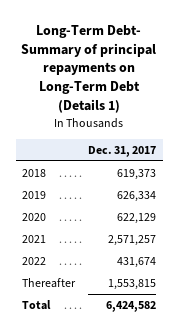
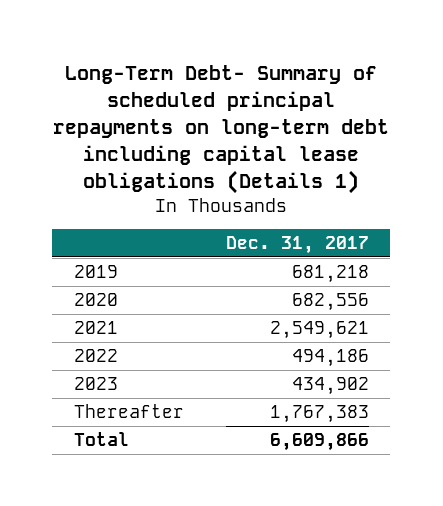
- Long-Term Debt- Summary of principal repayments on Long-Term Debt (Details 1)
+ Long-Term Debt- Summary of scheduled principal repayments on long-term debt including capital lease obligations (Details 1)
- 2018 | 619,373
- 2019 | 626,334
- 2020 | 622,129
- 2021 | 2,571,257
- 2022 | 431,674
- Thereafter | 1,553,815
- Total | 6,424,582
+ 2019 | 681,218
+ 2020 | 682,556
+ 2021 | 2,549,621
+ 2022 | 494,186
+ 2023 | 434,902
+ Thereafter | 1,767,383
+ Total | 6,609,866

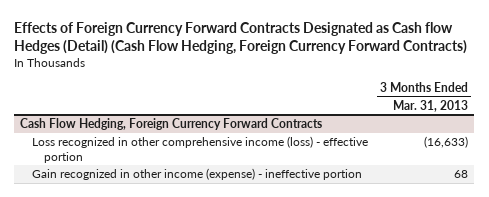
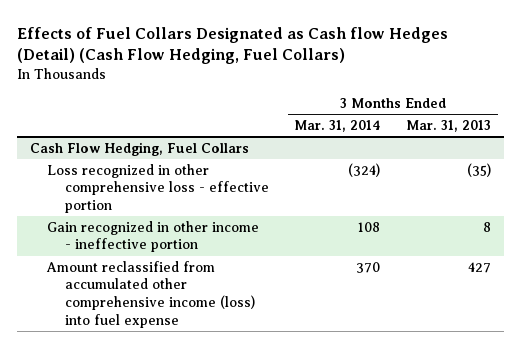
- Effects of Foreign Currency Forward Contracts Designated as Cash flow Hedges (Detail) (Cash Flow Hedging, Foreign Currency Forward Contracts)
+ Effects of Fuel Collars Designated as Cash flow Hedges (Detail) (Cash Flow Hedging, Fuel Collars)
- | 3 Months Ended Mar. 31, 2013
+ | 3 Months Ended Mar. 31, 2014 | 3 Months Ended Mar. 31, 2013
- Cash Flow Hedging, Foreign Currency Forward Contracts
- Loss recognized in other comprehensive income (loss) - effective portion | (16,633)
- Gain recognized in other income (expense) - ineffective portion | 68
+ Cash Flow Hedging, Fuel Collars
+ Loss recognized in other comprehensive loss - effective portion | (324) | (35)
+ Gain recognized in other income - ineffective portion | 108 | 8
+ Amount reclassified from accumulated other comprehensive income (loss) into fuel expense | 370 | 427

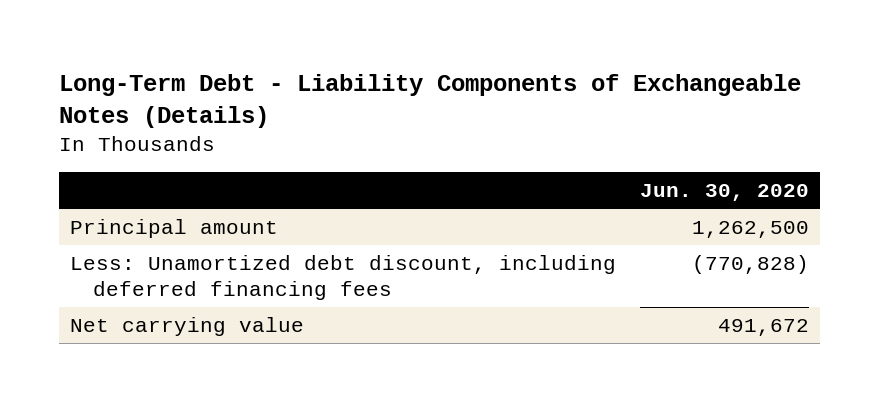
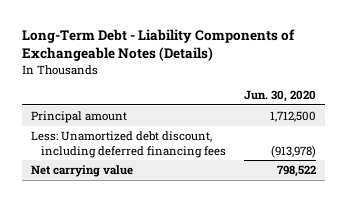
- Principal amount | 1,262,500
- Less: Unamortized debt discount, including deferred financing fees | (770,828)
- Net carrying value | 491,672
+ Principal amount | 1,712,500
+ Less: Unamortized debt discount, including deferred financing fees | (913,978)
+ Net carrying value | 798,522

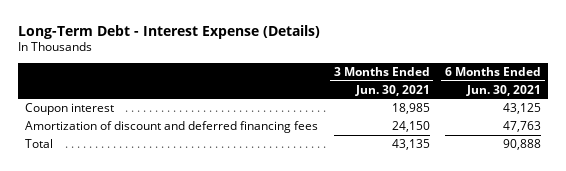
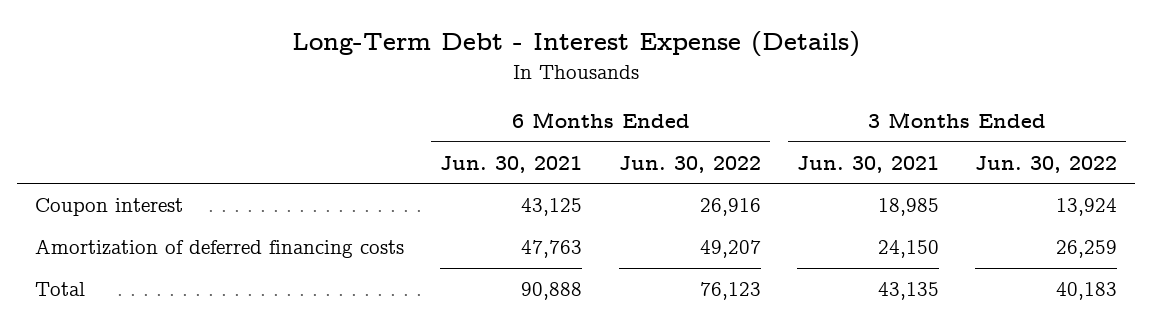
- | 3 Months Ended Jun. 30, 2021 | 6 Months Ended Jun. 30, 2021
+ | 6 Months Ended Jun. 30, 2021 | 6 Months Ended Jun. 30, 2022 | 3 Months Ended Jun. 30, 2021 | 3 Months Ended Jun. 30, 2022
- Amortization of discount and deferred financing fees | 24,150 | 47,763
+ Amortization of deferred financing costs | 47,763 | 49,207 | 24,150 | 26,259

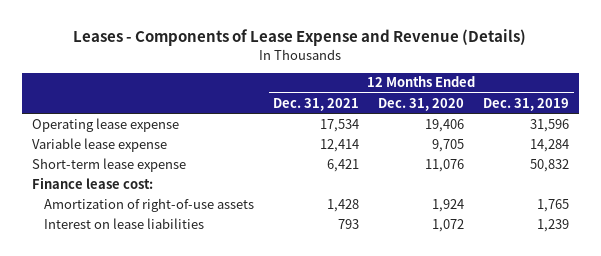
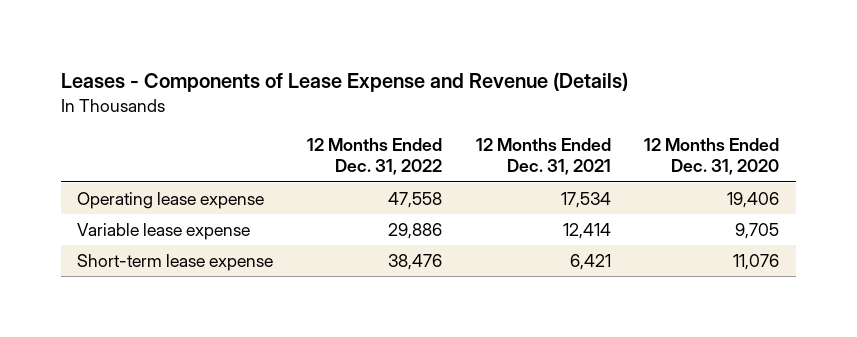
- | 12 Months Ended Dec. 31, 2021 | 12 Months Ended Dec. 31, 2020 | 12 Months Ended Dec. 31, 2019
+ | 12 Months Ended Dec. 31, 2022 | 12 Months Ended Dec. 31, 2021 | 12 Months Ended Dec. 31, 2020
- Finance lease cost:
- Amortization of right-of-use assets | 1,428 | 1,924 | 1,765
- Interest on lease liabilities | 793 | 1,072 | 1,239

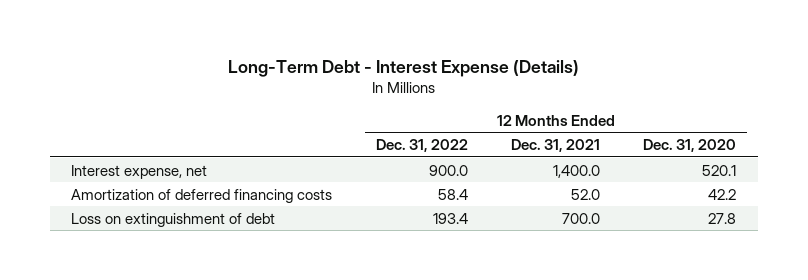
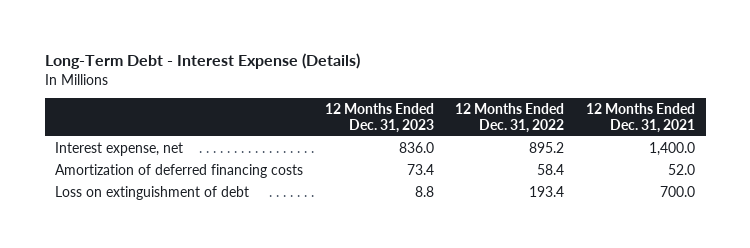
- | 12 Months Ended Dec. 31, 2022 | 12 Months Ended Dec. 31, 2021 | 12 Months Ended Dec. 31, 2020
+ | 12 Months Ended Dec. 31, 2023 | 12 Months Ended Dec. 31, 2022 | 12 Months Ended Dec. 31, 2021
- Interest expense, net | 900.0 | 1,400.0 | 520.1
+ Interest expense, net | 836.0 | 895.2 | 1,400.0

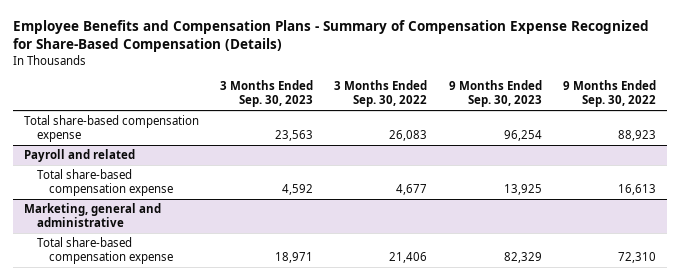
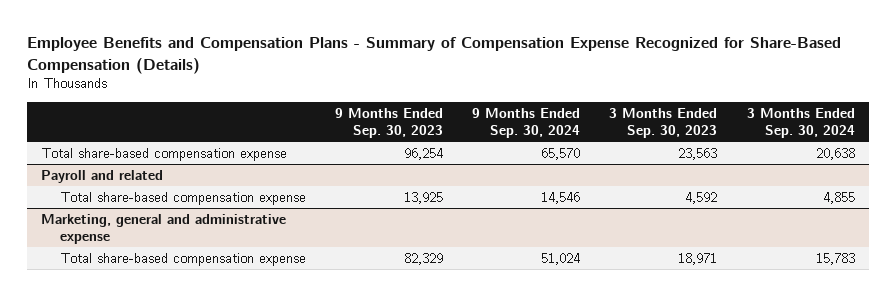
- | 3 Months Ended Sep. 30, 2023 | 3 Months Ended Sep. 30, 2022 | 9 Months Ended Sep. 30, 2023 | 9 Months Ended Sep. 30, 2022
+ | 9 Months Ended Sep. 30, 2023 | 9 Months Ended Sep. 30, 2024 | 3 Months Ended Sep. 30, 2023 | 3 Months Ended Sep. 30, 2024
- Marketing, general and administrative
+ Marketing, general and administrative expense

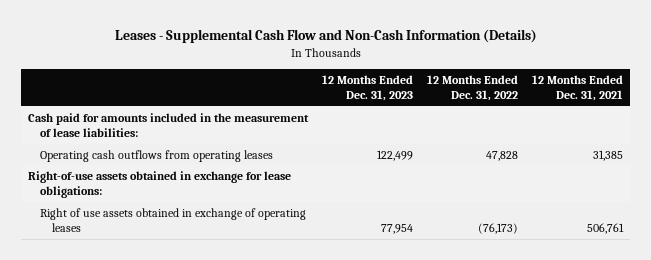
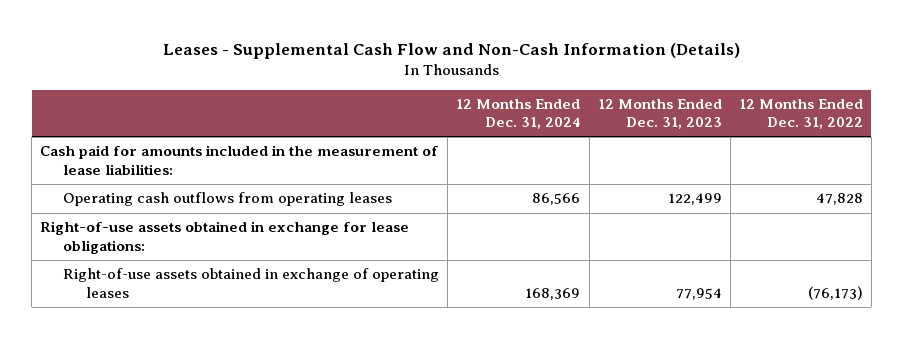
- | 12 Months Ended Dec. 31, 2023 | 12 Months Ended Dec. 31, 2022 | 12 Months Ended Dec. 31, 2021
+ | 12 Months Ended Dec. 31, 2024 | 12 Months Ended Dec. 31, 2023 | 12 Months Ended Dec. 31, 2022
- Right of use assets obtained in exchange of operating leases | 77,954 | (76,173) | 506,761
+ Right-of-use assets obtained in exchange of operating leases | 168,369 | 77,954 | (76,173)

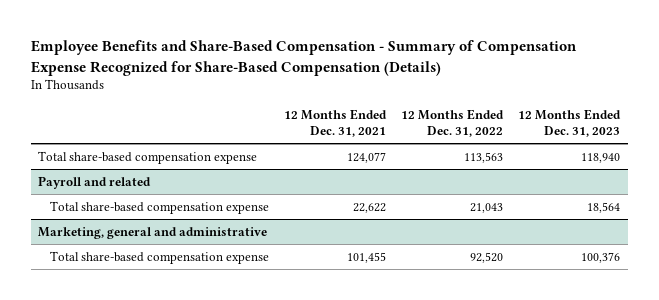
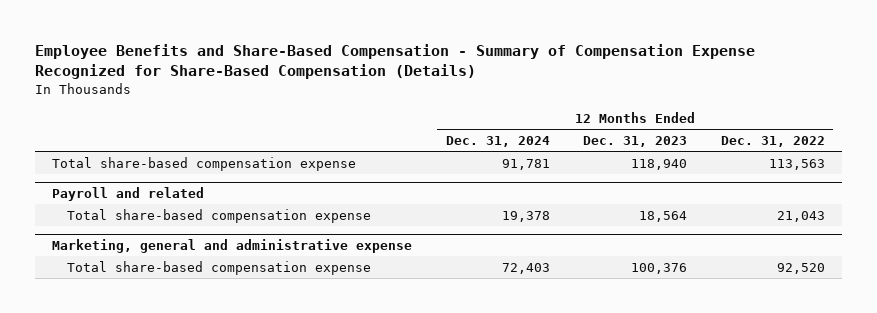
- | 12 Months Ended Dec. 31, 2021 | 12 Months Ended Dec. 31, 2022 | 12 Months Ended Dec. 31, 2023
+ | 12 Months Ended Dec. 31, 2024 | 12 Months Ended Dec. 31, 2023 | 12 Months Ended Dec. 31, 2022
- Marketing, general and administrative
+ Marketing, general and administrative expense

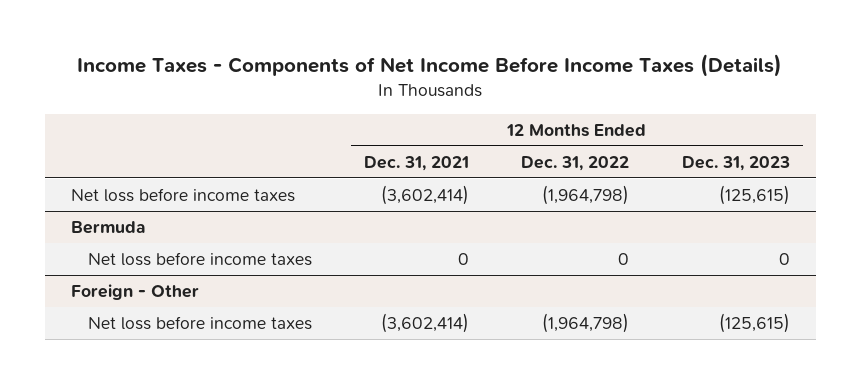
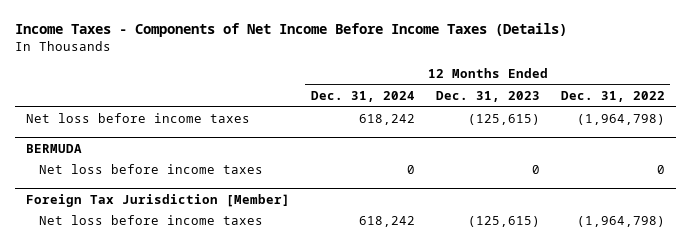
- | 12 Months Ended Dec. 31, 2021 | 12 Months Ended Dec. 31, 2022 | 12 Months Ended Dec. 31, 2023
+ | 12 Months Ended Dec. 31, 2024 | 12 Months Ended Dec. 31, 2023 | 12 Months Ended Dec. 31, 2022
- Bermuda
+ BERMUDA
- Foreign - Other
+ Foreign Tax Jurisdiction [Member]

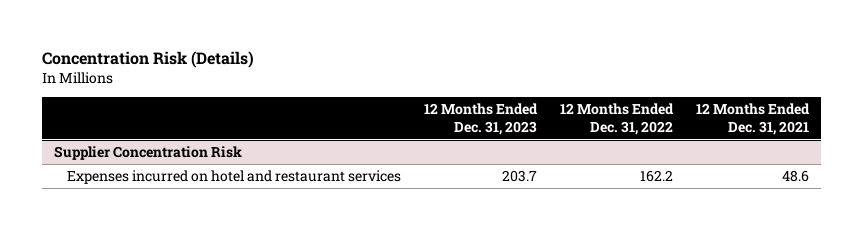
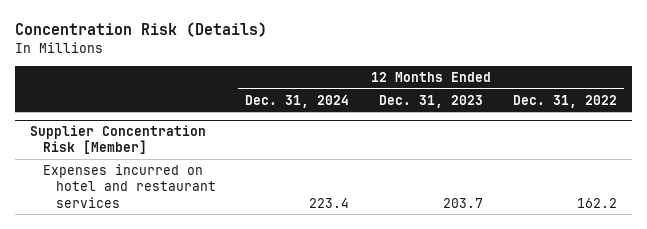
- | 12 Months Ended Dec. 31, 2023 | 12 Months Ended Dec. 31, 2022 | 12 Months Ended Dec. 31, 2021
+ | 12 Months Ended Dec. 31, 2024 | 12 Months Ended Dec. 31, 2023 | 12 Months Ended Dec. 31, 2022
- Supplier Concentration Risk
+ Supplier Concentration Risk [Member]

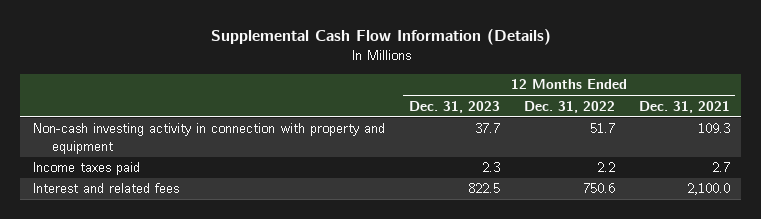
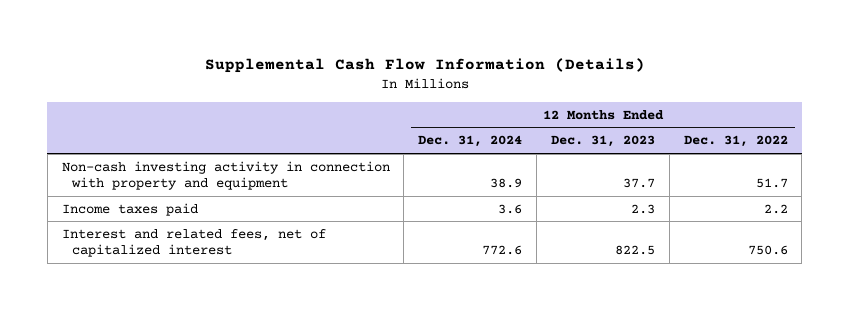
- | 12 Months Ended Dec. 31, 2023 | 12 Months Ended Dec. 31, 2022 | 12 Months Ended Dec. 31, 2021
+ | 12 Months Ended Dec. 31, 2024 | 12 Months Ended Dec. 31, 2023 | 12 Months Ended Dec. 31, 2022
- Interest and related fees | 822.5 | 750.6 | 2,100.0
+ Interest and related fees, net of capitalized interest | 772.6 | 822.5 | 750.6

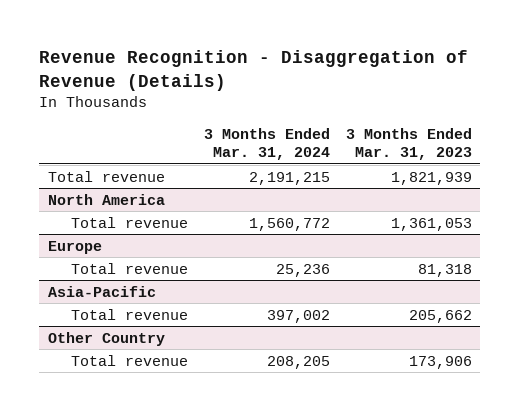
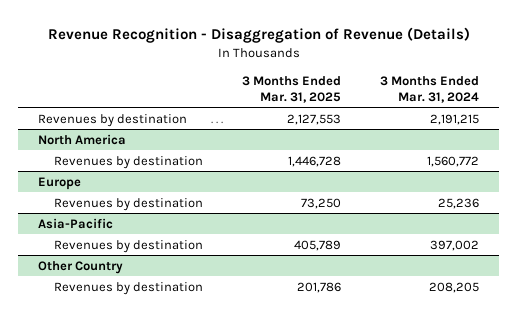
- | 3 Months Ended Mar. 31, 2024 | 3 Months Ended Mar. 31, 2023
+ | 3 Months Ended Mar. 31, 2025 | 3 Months Ended Mar. 31, 2024
- Total revenue | 2,191,215 | 1,821,939
+ Revenues by destination | 2,127,553 | 2,191,215
@ North America
- Total revenue | 1,560,772 | 1,361,053
+ Revenues by destination | 1,446,728 | 1,560,772
@ Europe
- Total revenue | 25,236 | 81,318
+ Revenues by destination | 73,250 | 25,236
@ Asia-Pacific
- Total revenue | 397,002 | 205,662
+ Revenues by destination | 405,789 | 397,002
@ Other Country
- Total revenue | 208,205 | 173,906
+ Revenues by destination | 201,786 | 208,205

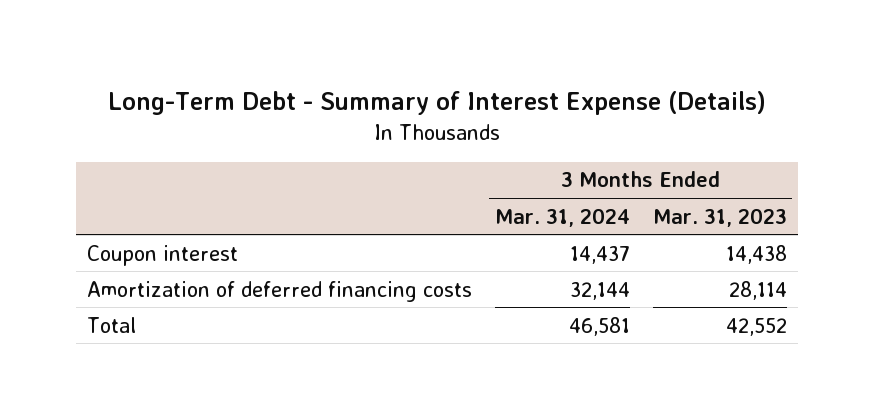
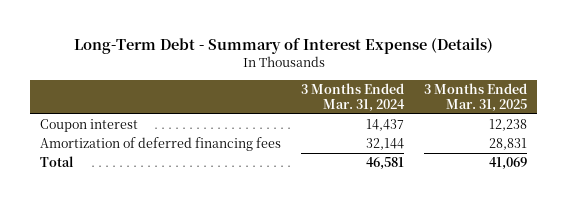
- | 3 Months Ended Mar. 31, 2024 | 3 Months Ended Mar. 31, 2023
+ | 3 Months Ended Mar. 31, 2024 | 3 Months Ended Mar. 31, 2025
- Amortization of deferred financing costs | 32,144 | 28,114
+ Amortization of deferred financing fees | 32,144 | 28,831

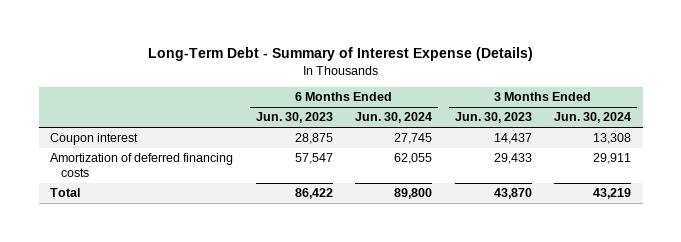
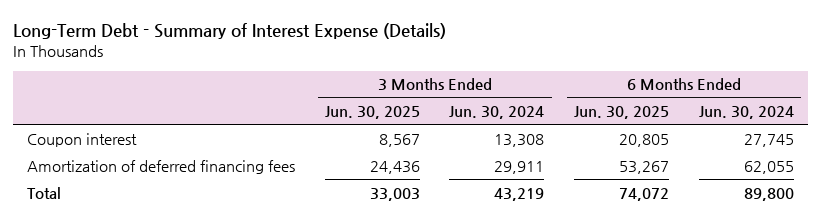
- | 6 Months Ended Jun. 30, 2023 | 6 Months Ended Jun. 30, 2024 | 3 Months Ended Jun. 30, 2023 | 3 Months Ended Jun. 30, 2024
+ | 3 Months Ended Jun. 30, 2025 | 3 Months Ended Jun. 30, 2024 | 6 Months Ended Jun. 30, 2025 | 6 Months Ended Jun. 30, 2024
- Amortization of deferred financing costs | 57,547 | 62,055 | 29,433 | 29,911
+ Amortization of deferred financing fees | 24,436 | 29,911 | 53,267 | 62,055

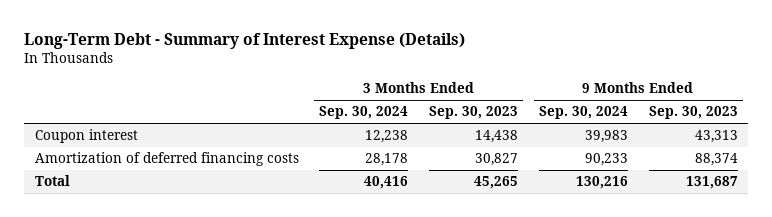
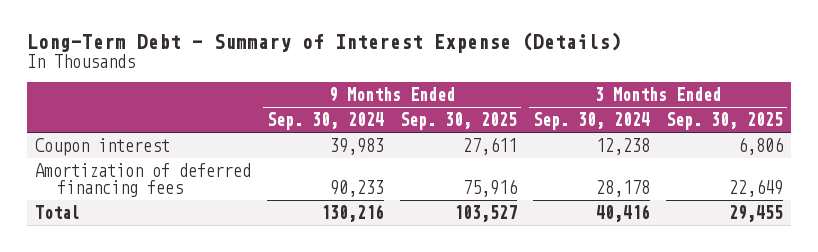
- | 3 Months Ended Sep. 30, 2024 | 3 Months Ended Sep. 30, 2023 | 9 Months Ended Sep. 30, 2024 | 9 Months Ended Sep. 30, 2023
+ | 9 Months Ended Sep. 30, 2024 | 9 Months Ended Sep. 30, 2025 | 3 Months Ended Sep. 30, 2024 | 3 Months Ended Sep. 30, 2025
- Amortization of deferred financing costs | 28,178 | 30,827 | 90,233 | 88,374
+ Amortization of deferred financing fees | 90,233 | 75,916 | 28,178 | 22,649

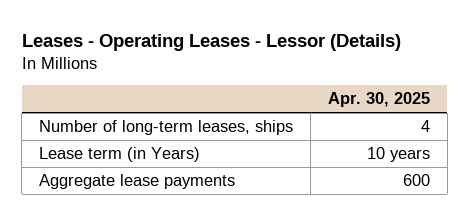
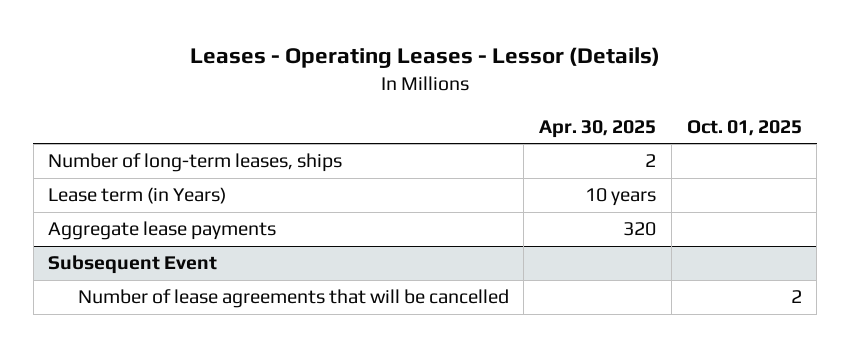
- | Apr. 30, 2025
+ | Apr. 30, 2025 | Oct. 01, 2025
- Number of long-term leases, ships | 4
+ Number of long-term leases, ships | 2 |
- Aggregate lease payments | 600
+ Aggregate lease payments | 320 |
+ Subsequent Event
+ Number of lease agreements that will be cancelled | | 2

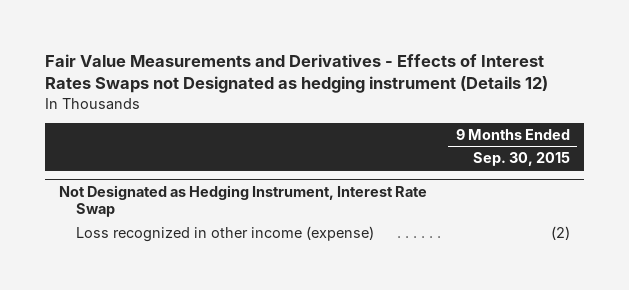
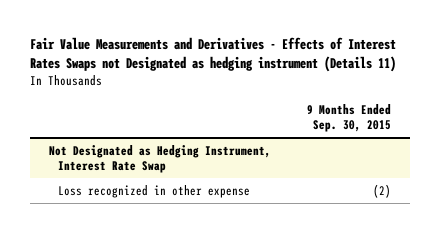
- Fair Value Measurements and Derivatives - Effects of Interest Rates Swaps not Designated as hedging instrument (Details 12)
+ Fair Value Measurements and Derivatives - Effects of Interest Rates Swaps not Designated as hedging instrument (Details 11)
@ Not Designated as Hedging Instrument, Interest Rate Swap
- Loss recognized in other income (expense) | (2)
+ Loss recognized in other expense | (2)

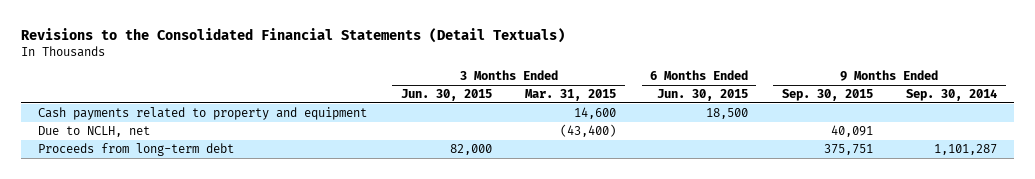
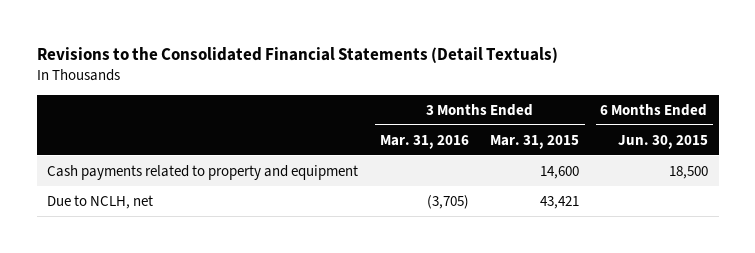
- | 3 Months Ended Jun. 30, 2015 | 3 Months Ended Mar. 31, 2015 | 6 Months Ended Jun. 30, 2015 | 9 Months Ended Sep. 30, 2015 | 9 Months Ended Sep. 30, 2014
+ | 3 Months Ended Mar. 31, 2016 | 3 Months Ended Mar. 31, 2015 | 6 Months Ended Jun. 30, 2015
- Due to NCLH, net | | (43,400) | | 40,091 |
- Proceeds from long-term debt | 82,000 | | | 375,751 | 1,101,287
+ Due to NCLH, net | (3,705) | 43,421 |

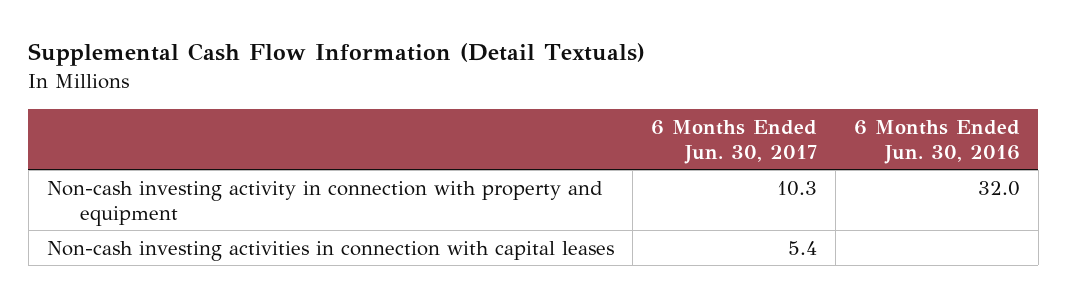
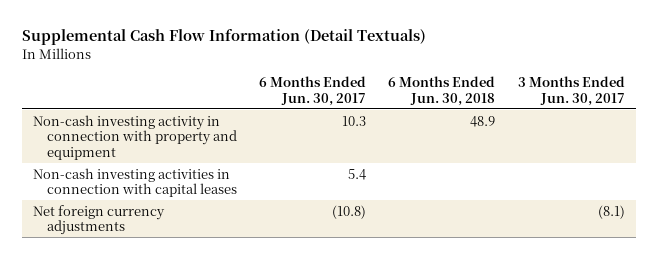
- | 6 Months Ended Jun. 30, 2017 | 6 Months Ended Jun. 30, 2016
+ | 6 Months Ended Jun. 30, 2017 | 6 Months Ended Jun. 30, 2018 | 3 Months Ended Jun. 30, 2017
+ Net foreign currency adjustments | (10.8) | | (8.1)

